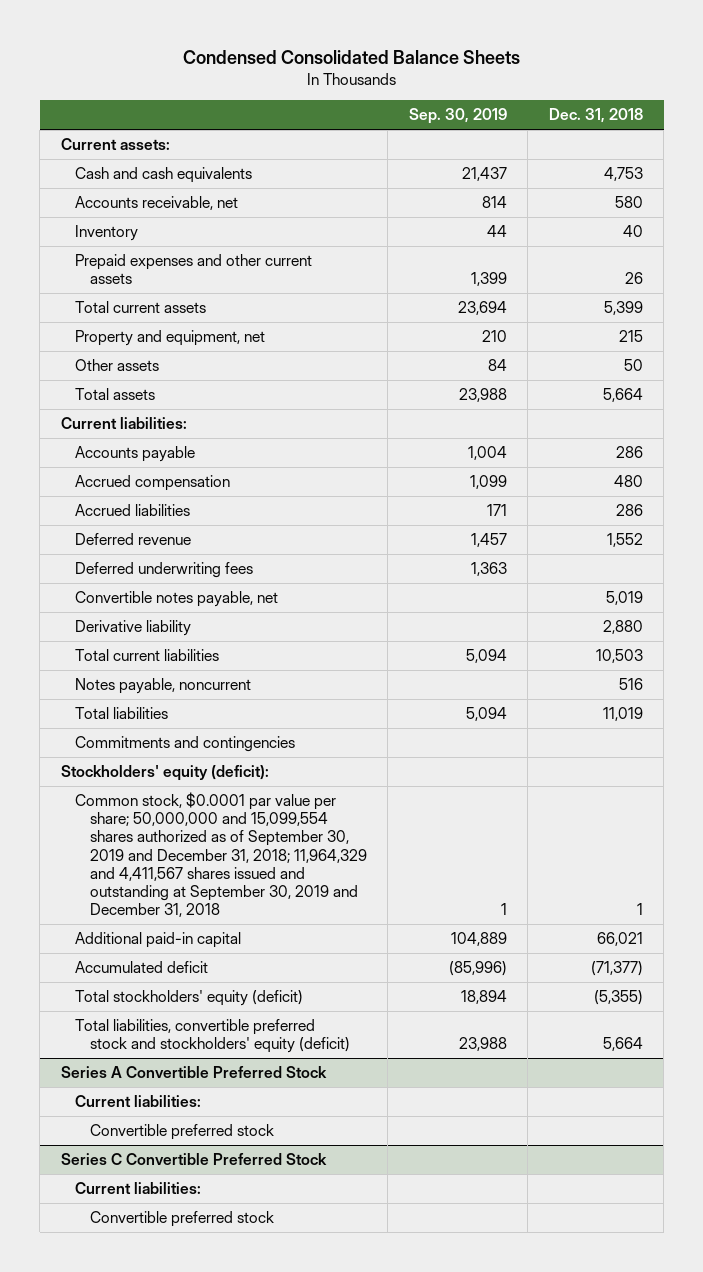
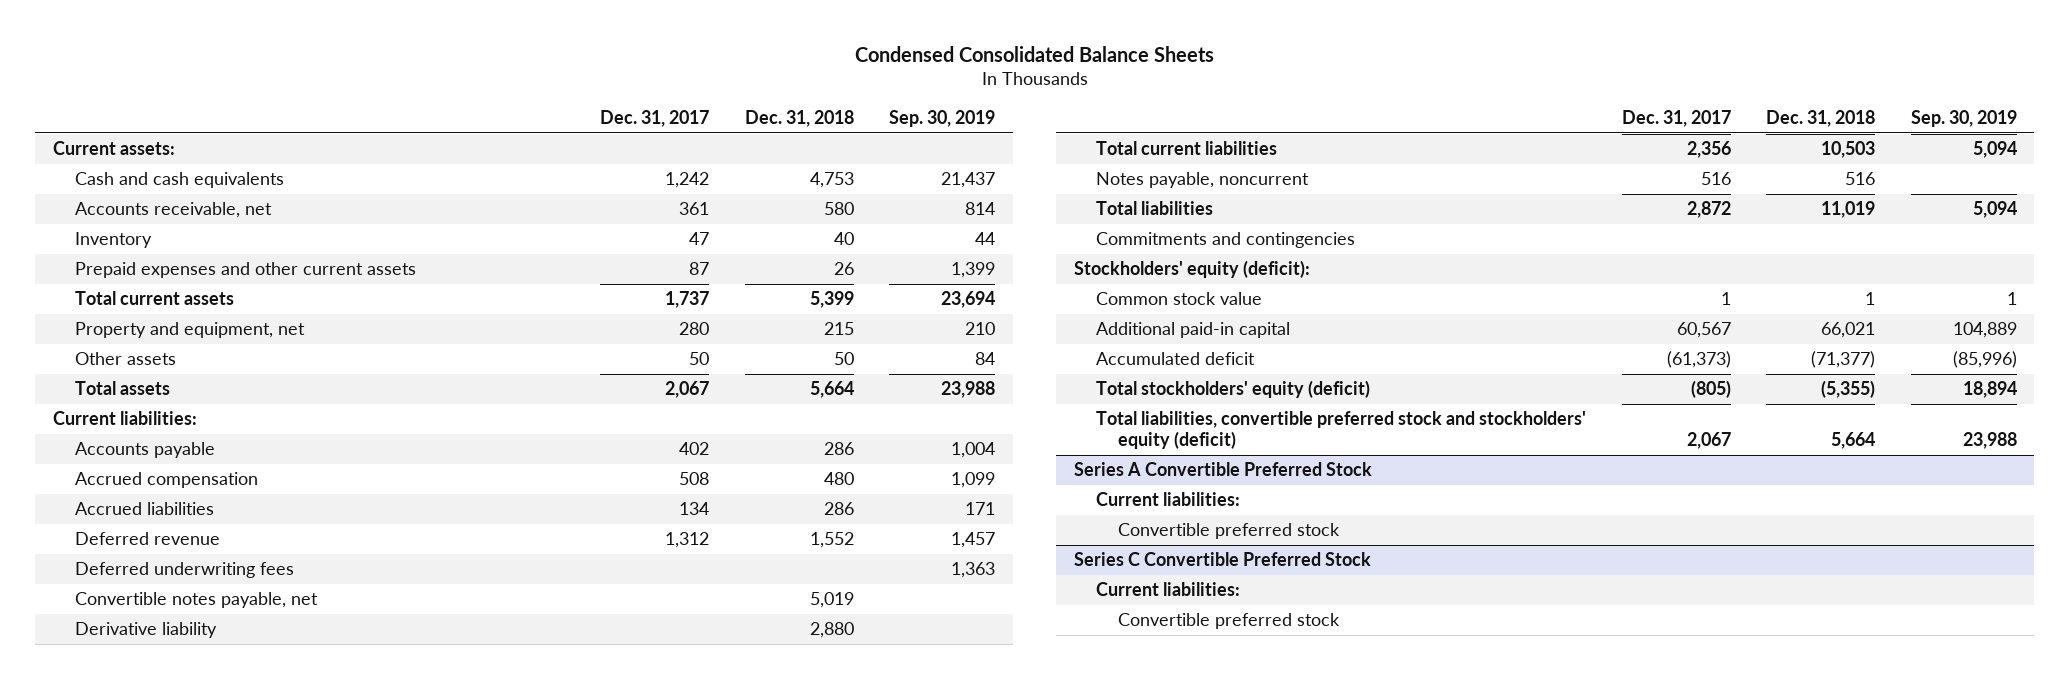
- | Sep. 30, 2019 | Dec. 31, 2018
+ | Dec. 31, 2017 | Dec. 31, 2018 | Sep. 30, 2019
- Common stock, $0.0001 par value per share; 50,000,000 and 15,099,554 shares authorized as of September 30, 2019 and December 31, 2018; 11,964,329 and 4,411,567 shares issued and outstanding at September 30, 2019 and December 31, 2018 | 1 | 1
+ Common stock value | 1 | 1 | 1

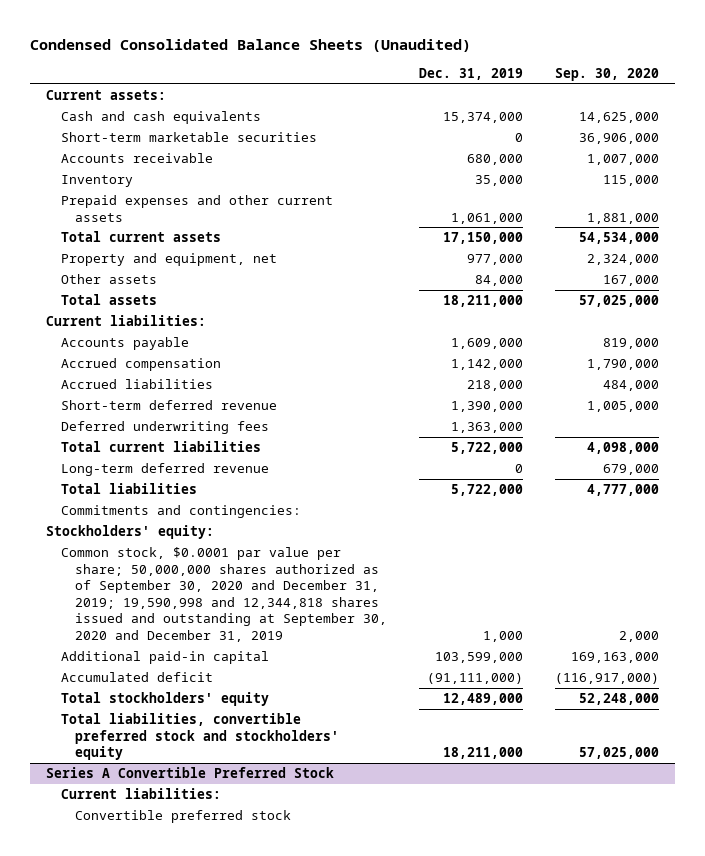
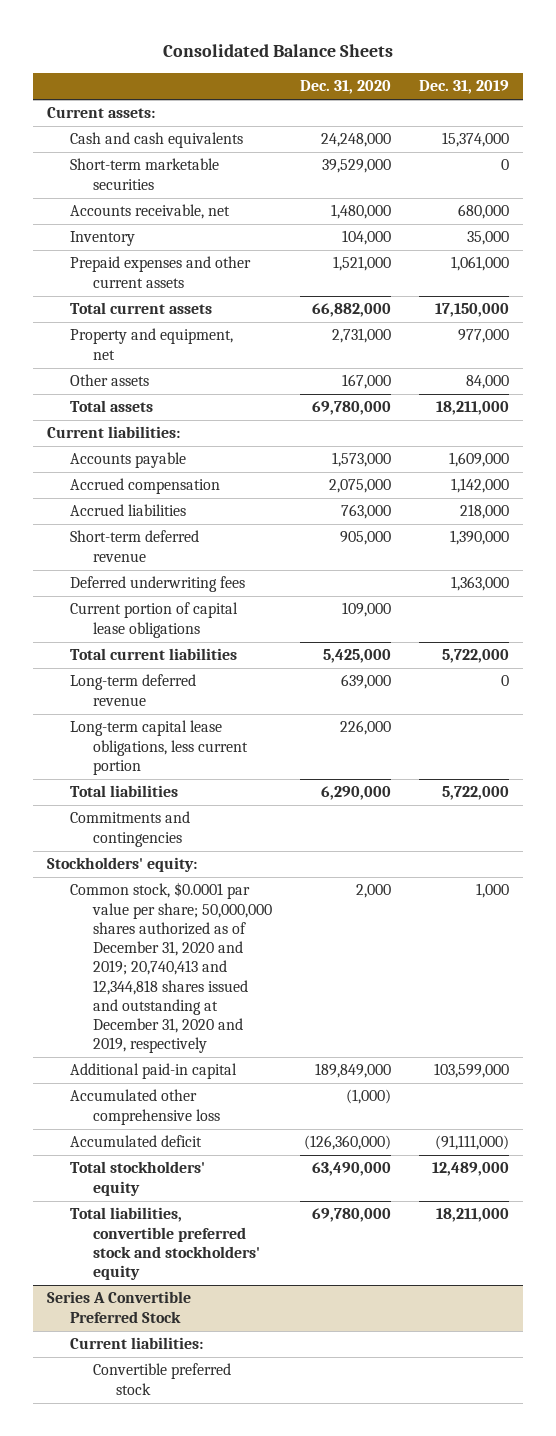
- Condensed Consolidated Balance Sheets (Unaudited)
+ Consolidated Balance Sheets
- | Dec. 31, 2019 | Sep. 30, 2020
+ | Dec. 31, 2020 | Dec. 31, 2019
- Accounts receivable | 680,000 | 1,007,000
+ Accounts receivable, net | 1,480,000 | 680,000
+ Current portion of capital lease obligations | 109,000 |
+ Long-term capital lease obligations, less current portion | 226,000 |
- Commitments and contingencies:
+ Commitments and contingencies
- Common stock, $0.0001 par value per share; 50,000,000 shares authorized as of September 30, 2020 and December 31, 2019; 19,590,998 and 12,344,818 shares issued and outstanding at September 30, 2020 and December 31, 2019 | 1,000 | 2,000
+ Common stock, $0.0001 par value per share; 50,000,000 shares authorized as of December 31, 2020 and 2019; 20,740,413 and 12,344,818 shares issued and outstanding at December 31, 2020 and 2019, respectively | 2,000 | 1,000
+ Accumulated other comprehensive loss | (1,000) |

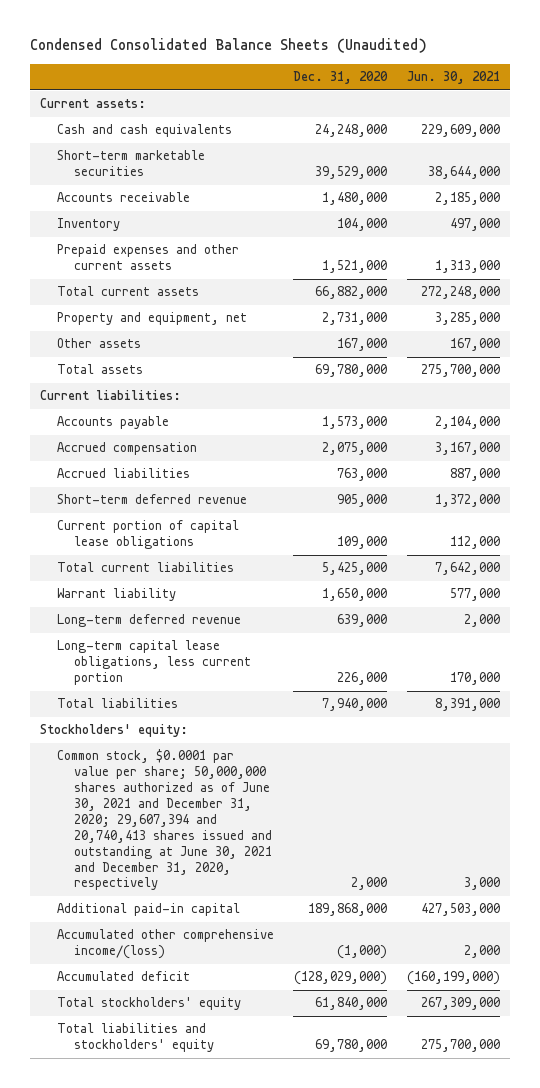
- Consolidated Balance Sheets
+ Condensed Consolidated Balance Sheets (Unaudited)
- | Dec. 31, 2020 | Dec. 31, 2019
+ | Dec. 31, 2020 | Jun. 30, 2021
- Accounts receivable, net | 1,480,000 | 680,000
+ Accounts receivable | 1,480,000 | 2,185,000
- Deferred underwriting fees | | 1,363,000
+ Warrant liability | 1,650,000 | 577,000
- Total liabilities | 6,290,000 | 5,722,000
- Commitments and contingencies
+ Total liabilities | 7,940,000 | 8,391,000
- Common stock, $0.0001 par value per share; 50,000,000 shares authorized as of December 31, 2020 and 2019; 20,740,413 and 12,344,818 shares issued and outstanding at December 31, 2020 and 2019, respectively | 2,000 | 1,000
- Additional paid-in capital | 189,849,000 | 103,599,000
- Accumulated other comprehensive loss | (1,000) |
- Accumulated deficit | (126,360,000) | (91,111,000)
- Total stockholders' equity | 63,490,000 | 12,489,000
- Total liabilities, convertible preferred stock and stockholders' equity | 69,780,000 | 18,211,000
- Series A Convertible Preferred Stock
- Current liabilities:
- Convertible preferred stock
+ Common stock, $0.0001 par value per share; 50,000,000 shares authorized as of June 30, 2021 and December 31, 2020; 29,607,394 and 20,740,413 shares issued and outstanding at June 30, 2021 and December 31, 2020, respectively | 2,000 | 3,000
+ Additional paid-in capital | 189,868,000 | 427,503,000
+ Accumulated other comprehensive income/(loss) | (1,000) | 2,000
+ Accumulated deficit | (128,029,000) | (160,199,000)
+ Total stockholders' equity | 61,840,000 | 267,309,000
+ Total liabilities and stockholders' equity | 69,780,000 | 275,700,000

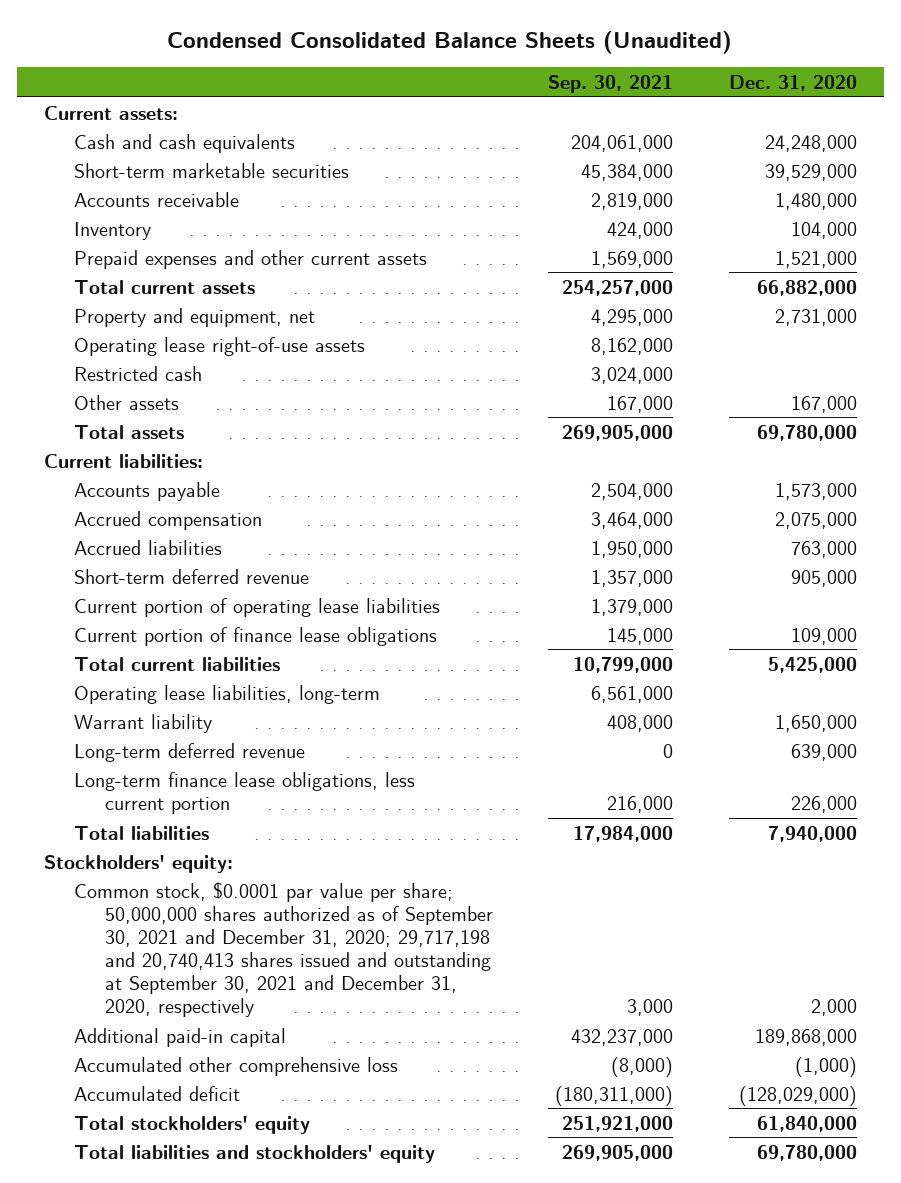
- | Dec. 31, 2020 | Jun. 30, 2021
+ | Sep. 30, 2021 | Dec. 31, 2020
+ Operating lease right-of-use assets | 8,162,000 |
+ Restricted cash | 3,024,000 |
- Current portion of capital lease obligations | 109,000 | 112,000
+ Current portion of operating lease liabilities | 1,379,000 |
+ Current portion of finance lease obligations | 145,000 | 109,000
+ Operating lease liabilities, long-term | 6,561,000 |
- Long-term capital lease obligations, less current portion | 226,000 | 170,000
+ Long-term finance lease obligations, less current portion | 216,000 | 226,000
- Common stock, $0.0001 par value per share; 50,000,000 shares authorized as of June 30, 2021 and December 31, 2020; 29,607,394 and 20,740,413 shares issued and outstanding at June 30, 2021 and December 31, 2020, respectively | 2,000 | 3,000
+ Common stock, $0.0001 par value per share; 50,000,000 shares authorized as of September 30, 2021 and December 31, 2020; 29,717,198 and 20,740,413 shares issued and outstanding at September 30, 2021 and December 31, 2020, respectively | 3,000 | 2,000
- Accumulated other comprehensive income/(loss) | (1,000) | 2,000
+ Accumulated other comprehensive loss | (8,000) | (1,000)

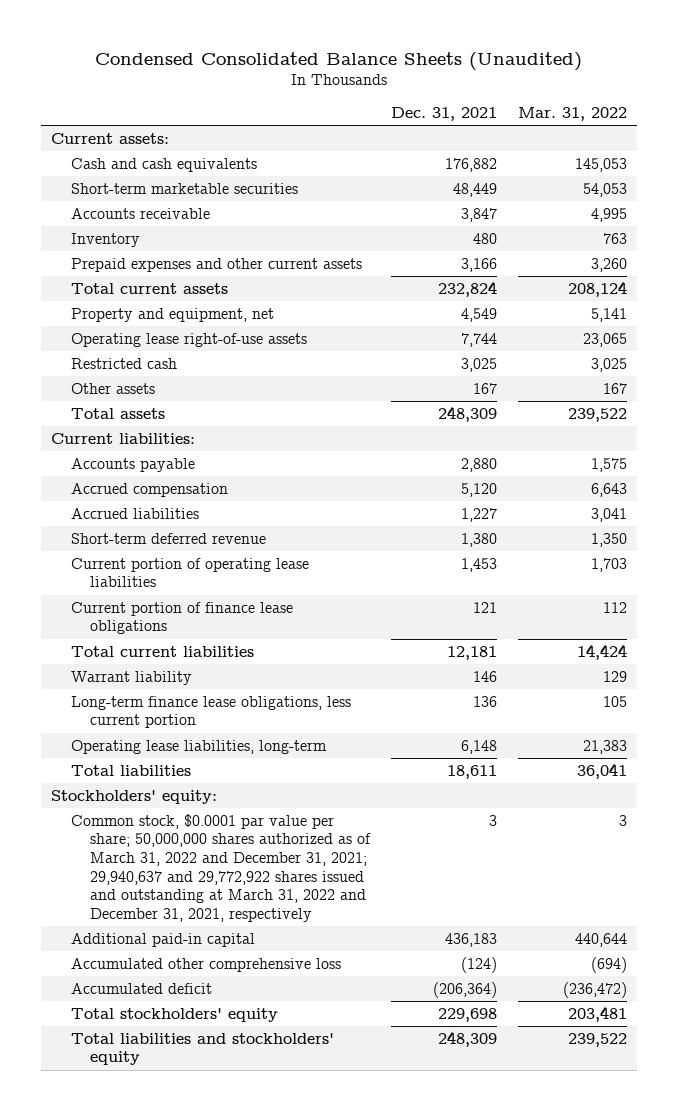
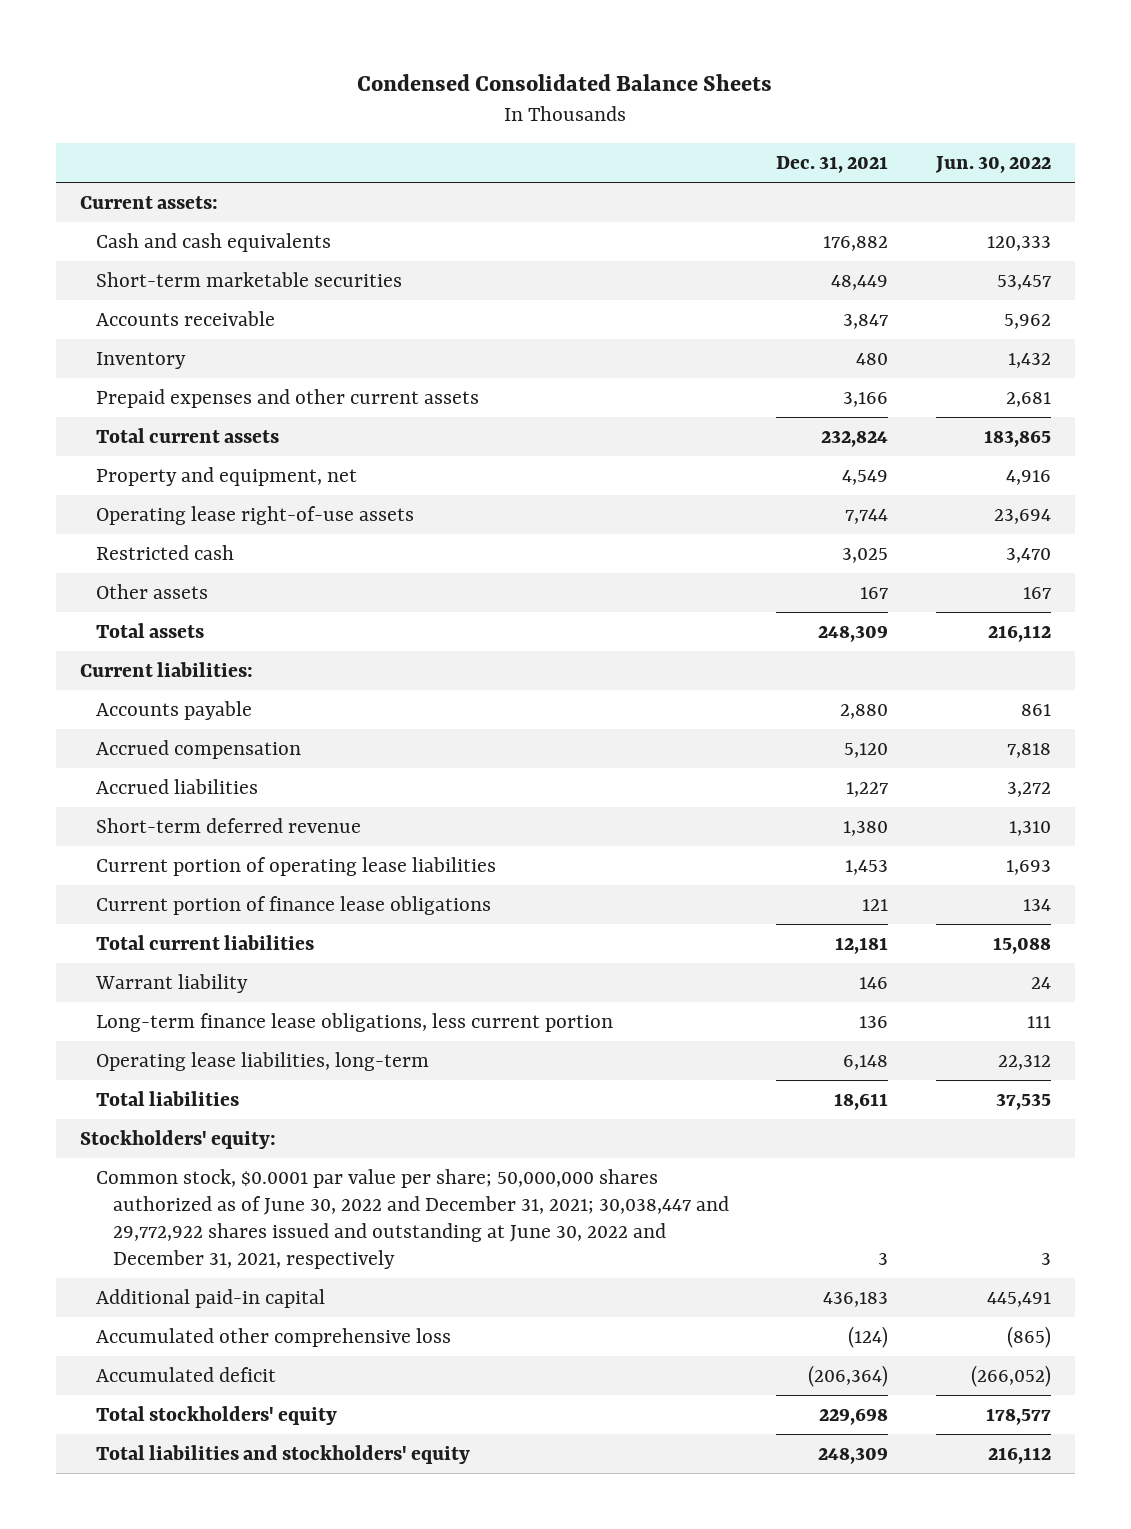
- Condensed Consolidated Balance Sheets (Unaudited)
+ Condensed Consolidated Balance Sheets
- | Dec. 31, 2021 | Mar. 31, 2022
+ | Dec. 31, 2021 | Jun. 30, 2022
- Common stock, $0.0001 par value per share; 50,000,000 shares authorized as of March 31, 2022 and December 31, 2021; 29,940,637 and 29,772,922 shares issued and outstanding at March 31, 2022 and December 31, 2021, respectively | 3 | 3
+ Common stock, $0.0001 par value per share; 50,000,000 shares authorized as of June 30, 2022 and December 31, 2021; 30,038,447 and 29,772,922 shares issued and outstanding at June 30, 2022 and December 31, 2021, respectively | 3 | 3

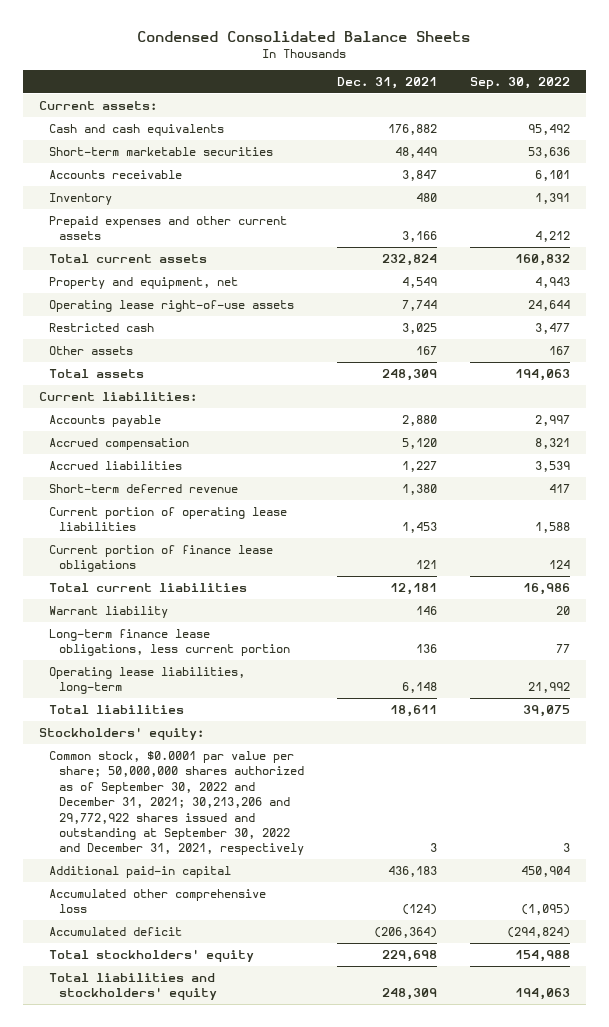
- | Dec. 31, 2021 | Jun. 30, 2022
+ | Dec. 31, 2021 | Sep. 30, 2022
- Common stock, $0.0001 par value per share; 50,000,000 shares authorized as of June 30, 2022 and December 31, 2021; 30,038,447 and 29,772,922 shares issued and outstanding at June 30, 2022 and December 31, 2021, respectively | 3 | 3
+ Common stock, $0.0001 par value per share; 50,000,000 shares authorized as of September 30, 2022 and December 31, 2021; 30,213,206 and 29,772,922 shares issued and outstanding at September 30, 2022 and December 31, 2021, respectively | 3 | 3

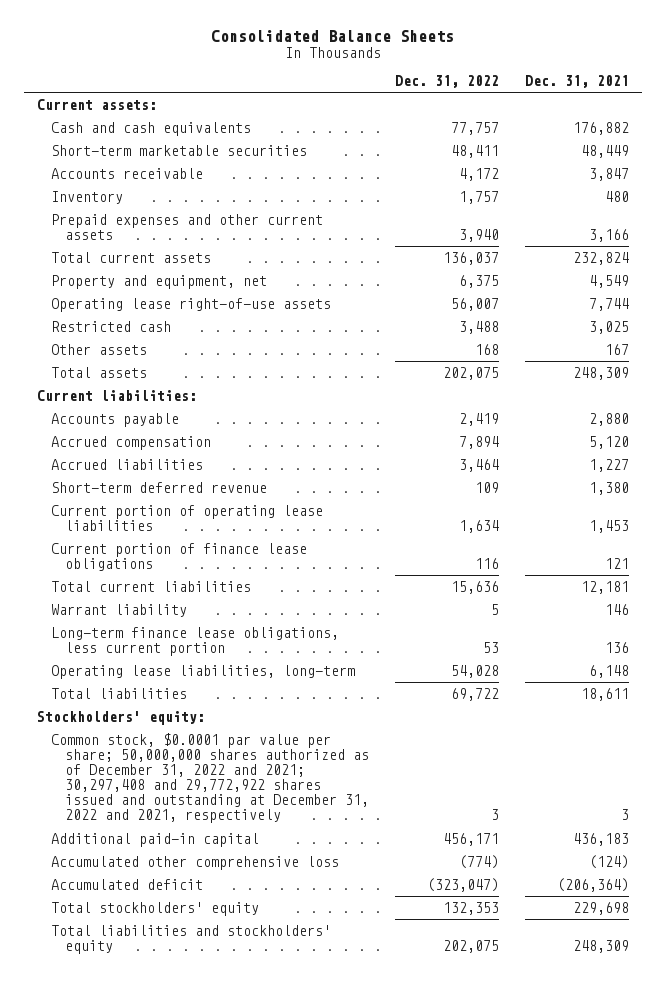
- Condensed Consolidated Balance Sheets
+ Consolidated Balance Sheets
- | Dec. 31, 2021 | Sep. 30, 2022
+ | Dec. 31, 2022 | Dec. 31, 2021
- Common stock, $0.0001 par value per share; 50,000,000 shares authorized as of September 30, 2022 and December 31, 2021; 30,213,206 and 29,772,922 shares issued and outstanding at September 30, 2022 and December 31, 2021, respectively | 3 | 3
+ Common stock, $0.0001 par value per share; 50,000,000 shares authorized as of December 31, 2022 and 2021; 30,297,408 and 29,772,922 shares issued and outstanding at December 31, 2022 and 2021, respectively | 3 | 3

